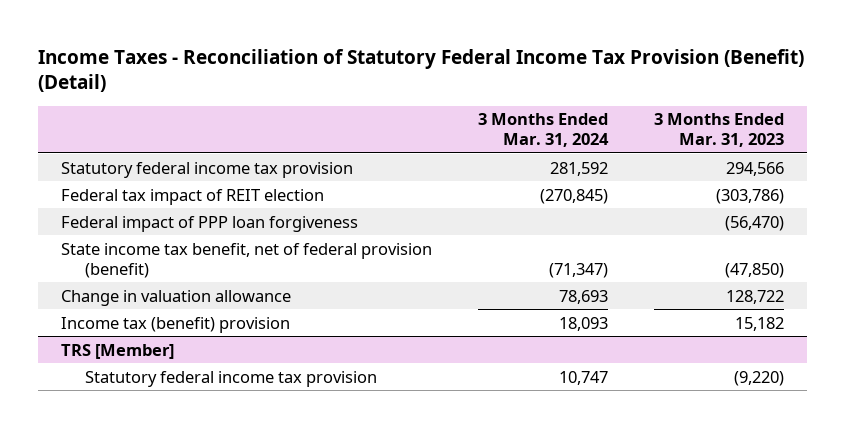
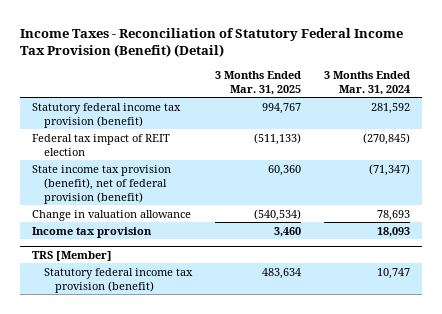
- | 3 Months Ended Mar. 31, 2024 | 3 Months Ended Mar. 31, 2023
+ | 3 Months Ended Mar. 31, 2025 | 3 Months Ended Mar. 31, 2024
- Statutory federal income tax provision | 281,592 | 294,566
+ Statutory federal income tax provision (benefit) | 994,767 | 281,592
- Federal impact of PPP loan forgiveness | | (56,470)
- State income tax benefit, net of federal provision (benefit) | (71,347) | (47,850)
+ State income tax provision (benefit), net of federal provision (benefit) | 60,360 | (71,347)
- Income tax (benefit) provision | 18,093 | 15,182
+ Income tax provision | 3,460 | 18,093
@ TRS [Member]
- Statutory federal income tax provision | 10,747 | (9,220)
+ Statutory federal income tax provision (benefit) | 483,634 | 10,747

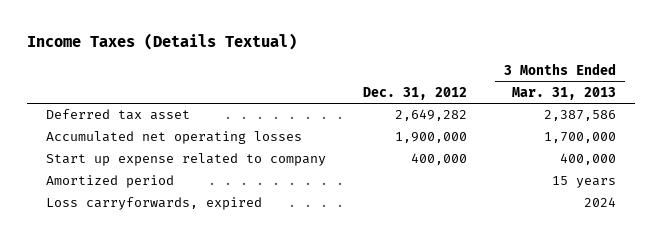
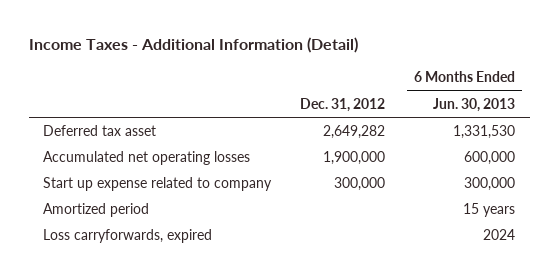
- Income Taxes (Details Textual)
+ Income Taxes - Additional Information (Detail)
- | Dec. 31, 2012 | 3 Months Ended Mar. 31, 2013
+ | Dec. 31, 2012 | 6 Months Ended Jun. 30, 2013
- Start up expense related to company | 400,000 | 400,000
+ Start up expense related to company | 300,000 | 300,000

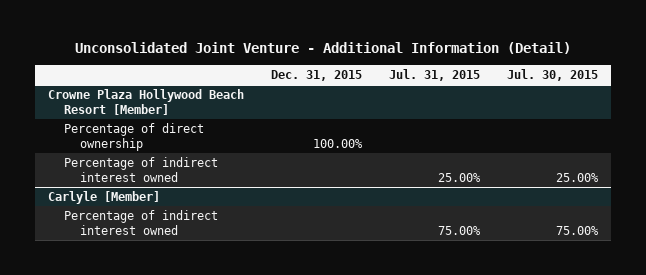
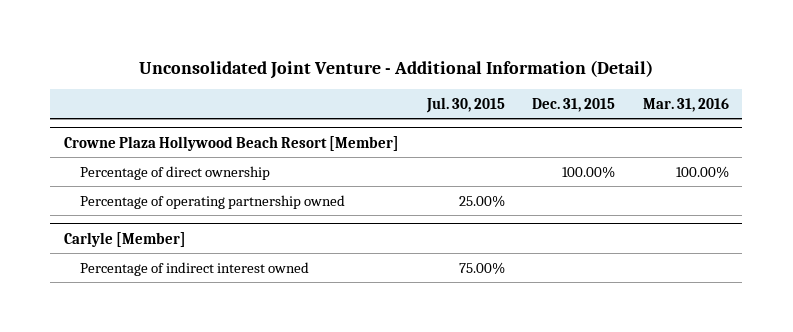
- | Dec. 31, 2015 | Jul. 31, 2015 | Jul. 30, 2015
+ | Jul. 30, 2015 | Dec. 31, 2015 | Mar. 31, 2016
@ Crowne Plaza Hollywood Beach Resort [Member]
- Percentage of indirect interest owned | | 25.00% | 25.00%
+ Percentage of operating partnership owned | 25.00% | |

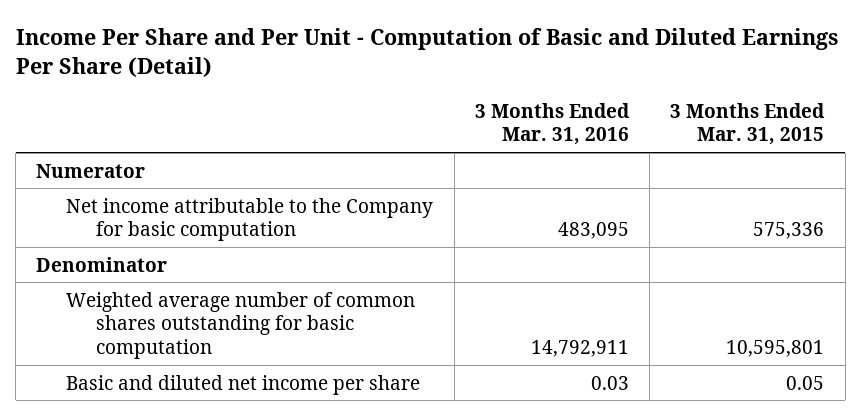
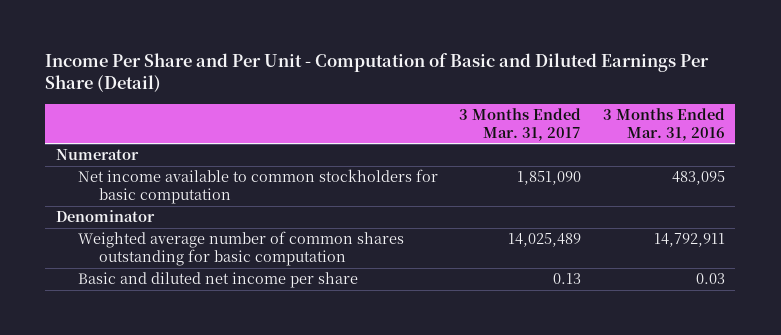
- | 3 Months Ended Mar. 31, 2016 | 3 Months Ended Mar. 31, 2015
+ | 3 Months Ended Mar. 31, 2017 | 3 Months Ended Mar. 31, 2016
- Net income attributable to the Company for basic computation | 483,095 | 575,336
+ Net income available to common stockholders for basic computation | 1,851,090 | 483,095

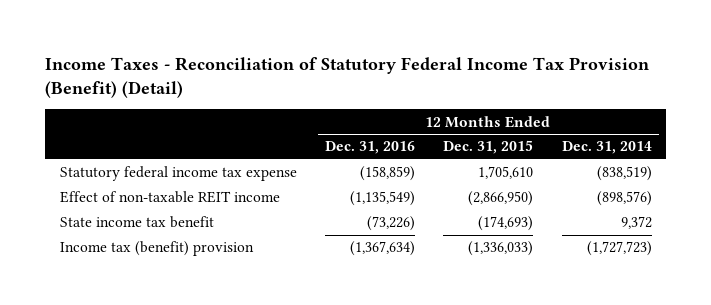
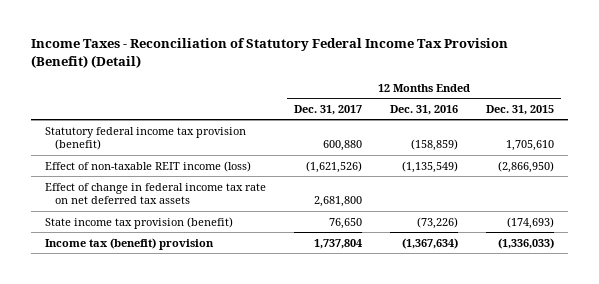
- | 12 Months Ended Dec. 31, 2016 | 12 Months Ended Dec. 31, 2015 | 12 Months Ended Dec. 31, 2014
+ | 12 Months Ended Dec. 31, 2017 | 12 Months Ended Dec. 31, 2016 | 12 Months Ended Dec. 31, 2015
- Statutory federal income tax expense | (158,859) | 1,705,610 | (838,519)
- Effect of non-taxable REIT income | (1,135,549) | (2,866,950) | (898,576)
- State income tax benefit | (73,226) | (174,693) | 9,372
+ Statutory federal income tax provision (benefit) | 600,880 | (158,859) | 1,705,610
+ Effect of non-taxable REIT income (loss) | (1,621,526) | (1,135,549) | (2,866,950)
+ Effect of change in federal income tax rate on net deferred tax assets | 2,681,800 | |
+ State income tax provision (benefit) | 76,650 | (73,226) | (174,693)

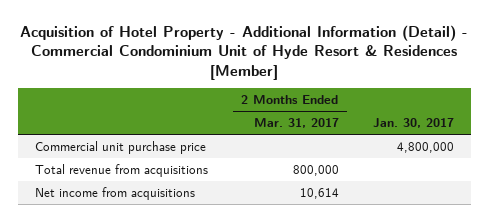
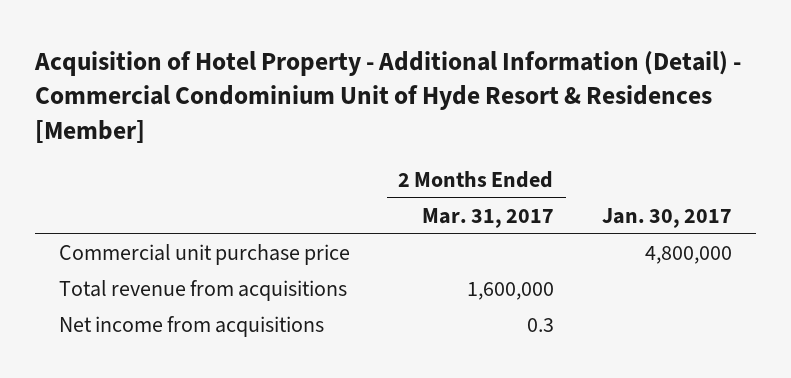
- Total revenue from acquisitions | 800,000 |
- Net income from acquisitions | 10,614 |
+ Total revenue from acquisitions | 1,600,000 |
+ Net income from acquisitions | 0.3 |

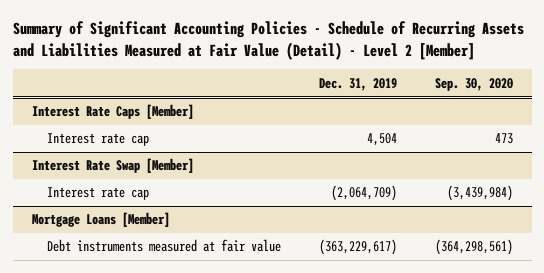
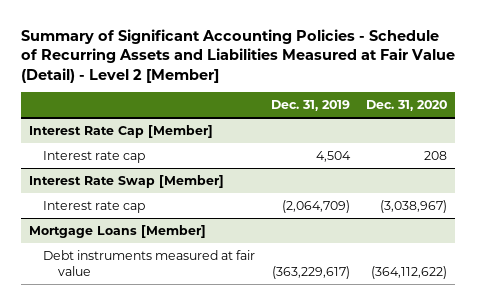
- | Dec. 31, 2019 | Sep. 30, 2020
+ | Dec. 31, 2019 | Dec. 31, 2020
- Interest Rate Caps [Member]
+ Interest Rate Cap [Member]

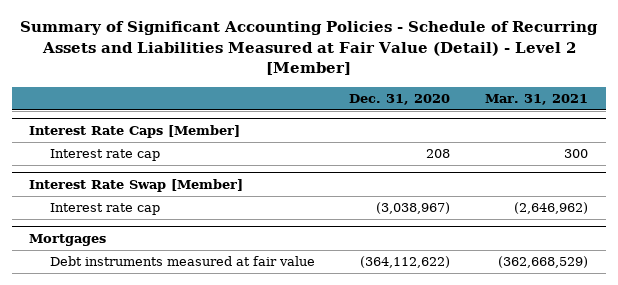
- | Dec. 31, 2019 | Dec. 31, 2020
+ | Dec. 31, 2020 | Mar. 31, 2021
- Interest Rate Cap [Member]
+ Interest Rate Caps [Member]
- Mortgage Loans [Member]
+ Mortgages

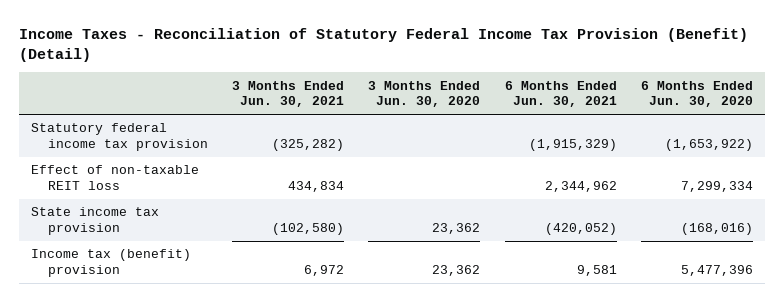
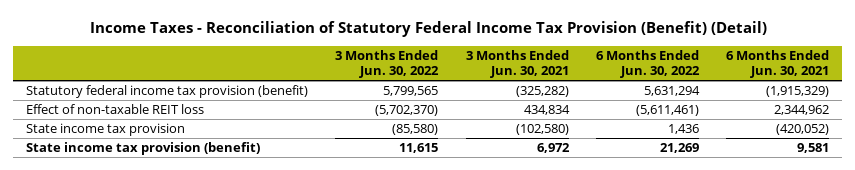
- | 3 Months Ended Jun. 30, 2021 | 3 Months Ended Jun. 30, 2020 | 6 Months Ended Jun. 30, 2021 | 6 Months Ended Jun. 30, 2020
+ | 3 Months Ended Jun. 30, 2022 | 3 Months Ended Jun. 30, 2021 | 6 Months Ended Jun. 30, 2022 | 6 Months Ended Jun. 30, 2021
- Statutory federal income tax provision | (325,282) | | (1,915,329) | (1,653,922)
+ Statutory federal income tax provision (benefit) | 5,799,565 | (325,282) | 5,631,294 | (1,915,329)
- Income tax (benefit) provision | 6,972 | 23,362 | 9,581 | 5,477,396
+ State income tax provision (benefit) | 11,615 | 6,972 | 21,269 | 9,581

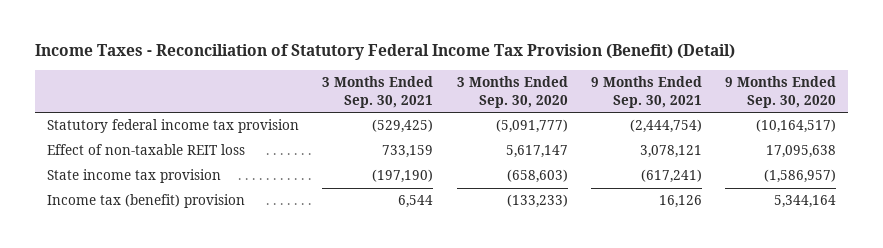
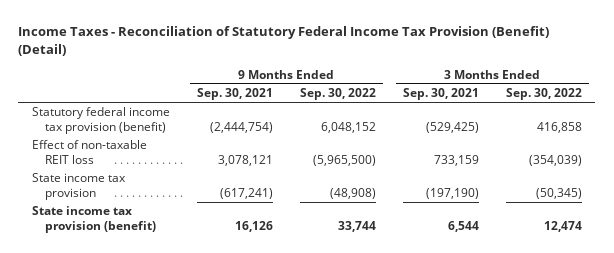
- | 3 Months Ended Sep. 30, 2021 | 3 Months Ended Sep. 30, 2020 | 9 Months Ended Sep. 30, 2021 | 9 Months Ended Sep. 30, 2020
+ | 9 Months Ended Sep. 30, 2021 | 9 Months Ended Sep. 30, 2022 | 3 Months Ended Sep. 30, 2021 | 3 Months Ended Sep. 30, 2022
- Statutory federal income tax provision | (529,425) | (5,091,777) | (2,444,754) | (10,164,517)
+ Statutory federal income tax provision (benefit) | (2,444,754) | 6,048,152 | (529,425) | 416,858
- Income tax (benefit) provision | 6,544 | (133,233) | 16,126 | 5,344,164
+ State income tax provision (benefit) | 16,126 | 33,744 | 6,544 | 12,474

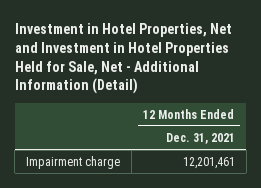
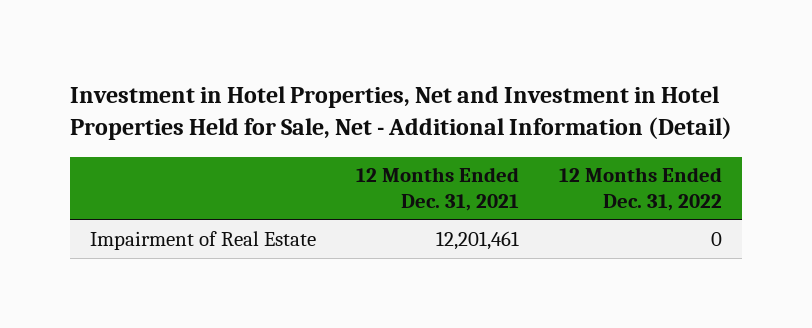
- | 12 Months Ended Dec. 31, 2021
+ | 12 Months Ended Dec. 31, 2021 | 12 Months Ended Dec. 31, 2022
- Impairment charge | 12,201,461
+ Impairment of Real Estate | 12,201,461 | 0

